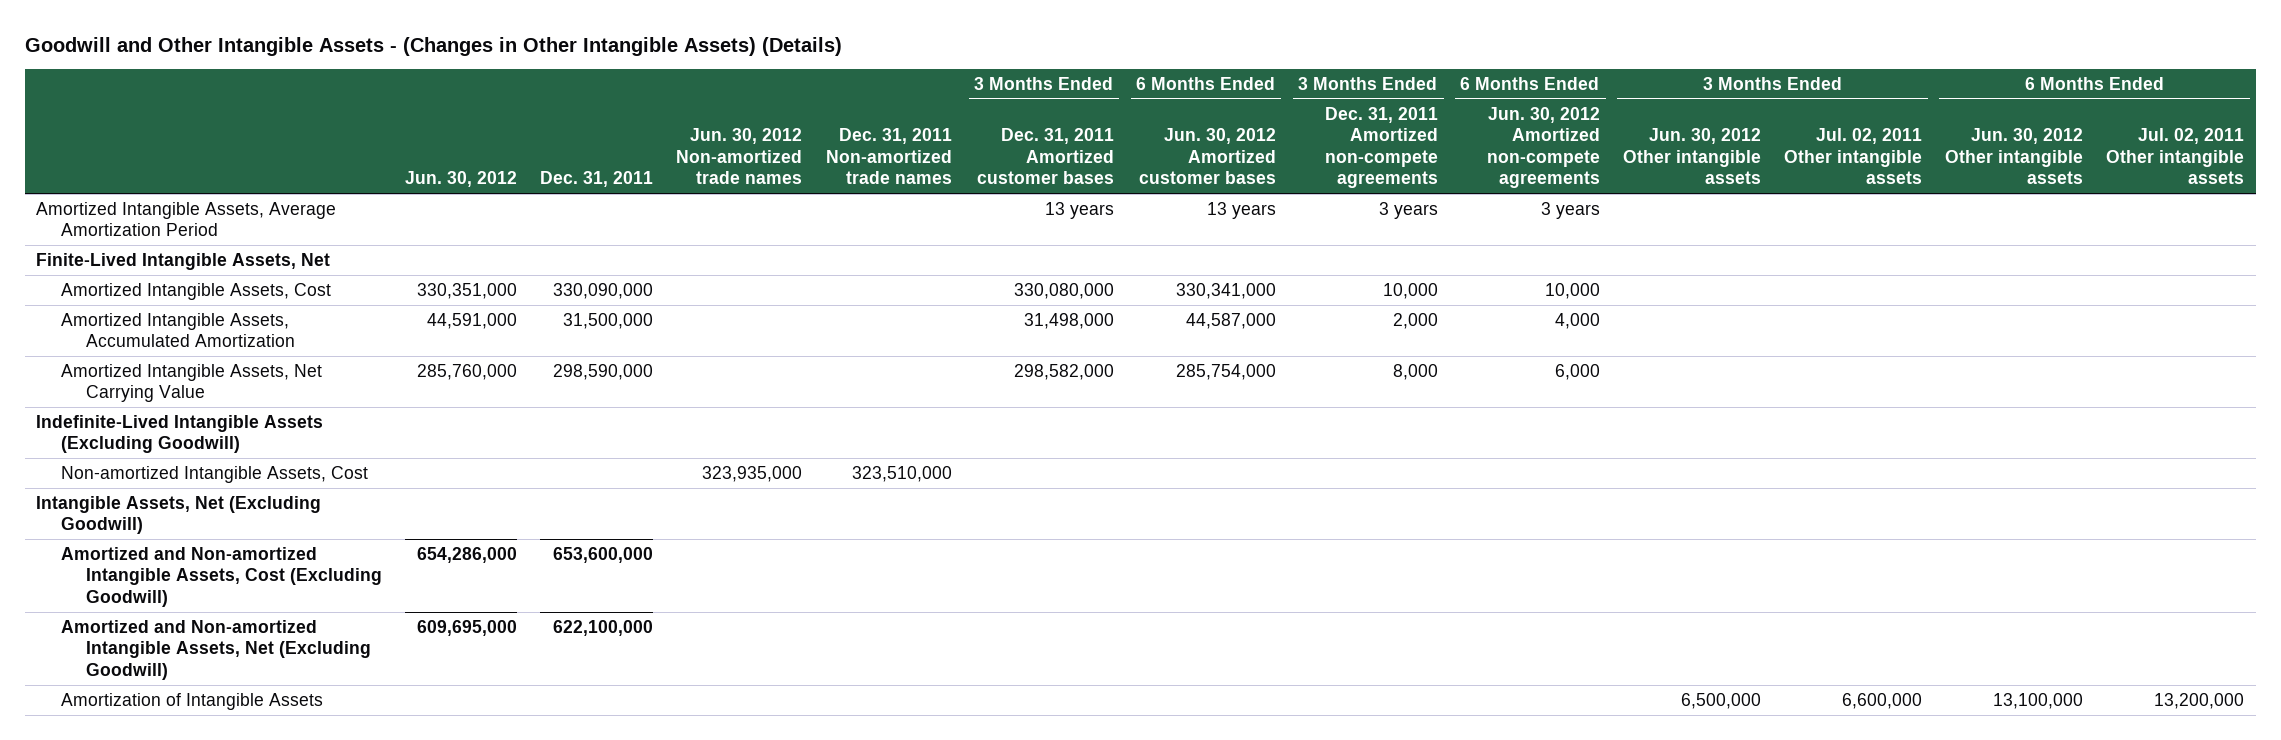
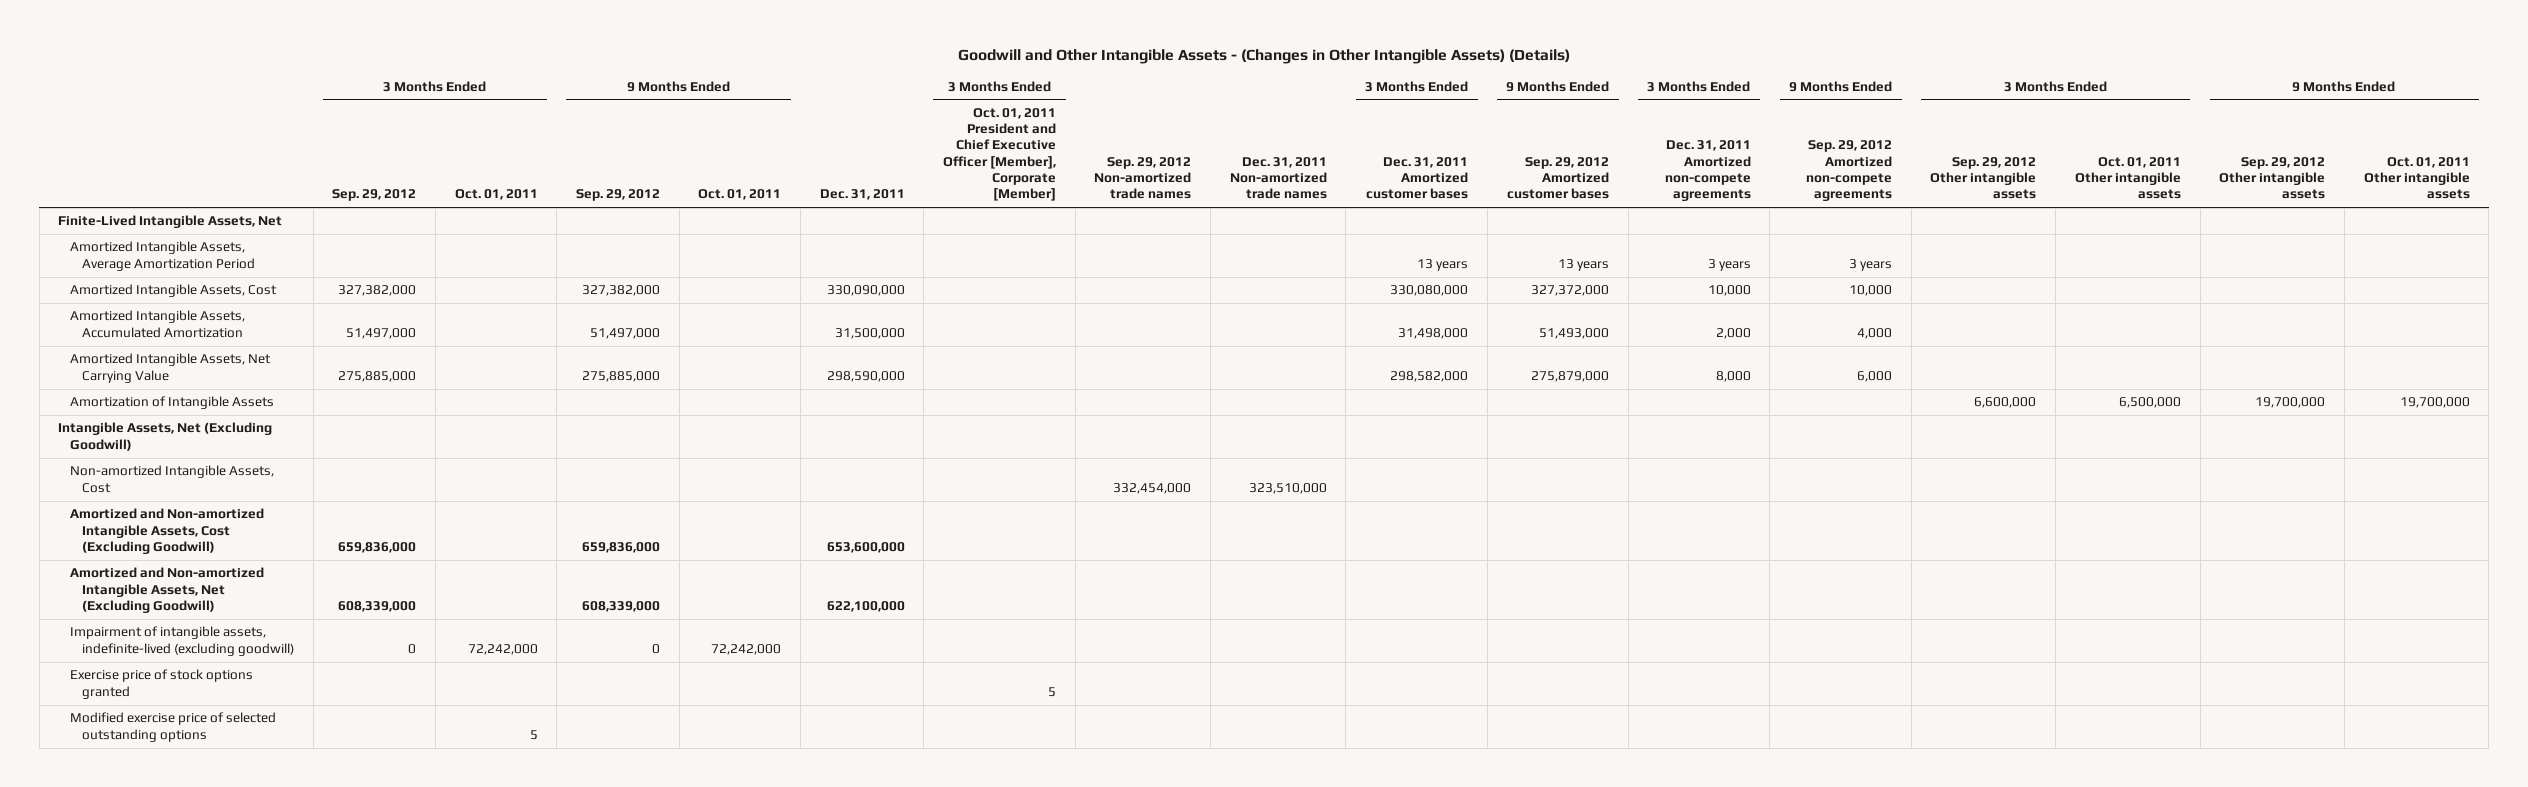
- | Jun. 30, 2012 | Dec. 31, 2011 | Jun. 30, 2012 Non-amortized trade names | Dec. 31, 2011 Non-amortized trade names | 3 Months Ended Dec. 31, 2011 Amortized customer bases | 6 Months Ended Jun. 30, 2012 Amortized customer bases | 3 Months Ended Dec. 31, 2011 Amortized non-compete agreements | 6 Months Ended Jun. 30, 2012 Amortized non-compete agreements | 3 Months Ended Jun. 30, 2012 Other intangible assets | 3 Months Ended Jul. 02, 2011 Other intangible assets | 6 Months Ended Jun. 30, 2012 Other intangible assets | 6 Months Ended Jul. 02, 2011 Other intangible assets
+ | 3 Months Ended Sep. 29, 2012 | 3 Months Ended Oct. 01, 2011 | 9 Months Ended Sep. 29, 2012 | 9 Months Ended Oct. 01, 2011 | Dec. 31, 2011 | 3 Months Ended Oct. 01, 2011 President and Chief Executive Officer [Member], Corporate [Member] | Sep. 29, 2012 Non-amortized trade names | Dec. 31, 2011 Non-amortized trade names | 3 Months Ended Dec. 31, 2011 Amortized customer bases | 9 Months Ended Sep. 29, 2012 Amortized customer bases | 3 Months Ended Dec. 31, 2011 Amortized non-compete agreements | 9 Months Ended Sep. 29, 2012 Amortized non-compete agreements | 3 Months Ended Sep. 29, 2012 Other intangible assets | 3 Months Ended Oct. 01, 2011 Other intangible assets | 9 Months Ended Sep. 29, 2012 Other intangible assets | 9 Months Ended Oct. 01, 2011 Other intangible assets
moved down: Amortized Intangible Assets, Average Amortization Period | | | | | | | | | 13 years | 13 years | 3 years | 3 years | | | |
- Indefinite-Lived Intangible Assets (Excluding Goodwill)
moved up: Amortization of Intangible Assets | | | | | | | | | | | | | 6,600,000 | 6,500,000 | 19,700,000 | 19,700,000
moved down: Non-amortized Intangible Assets, Cost | | | | | | | 332,454,000 | 323,510,000 | | | | | | | |
+ Impairment of intangible assets, indefinite-lived (excluding goodwill) | 0 | 72,242,000 | 0 | 72,242,000 | | | | | | | | | | | |
+ Exercise price of stock options granted | | | | | | 5 | | | | | | | | | |
+ Modified exercise price of selected outstanding options | | 5 | | | | | | | | | | | | | |

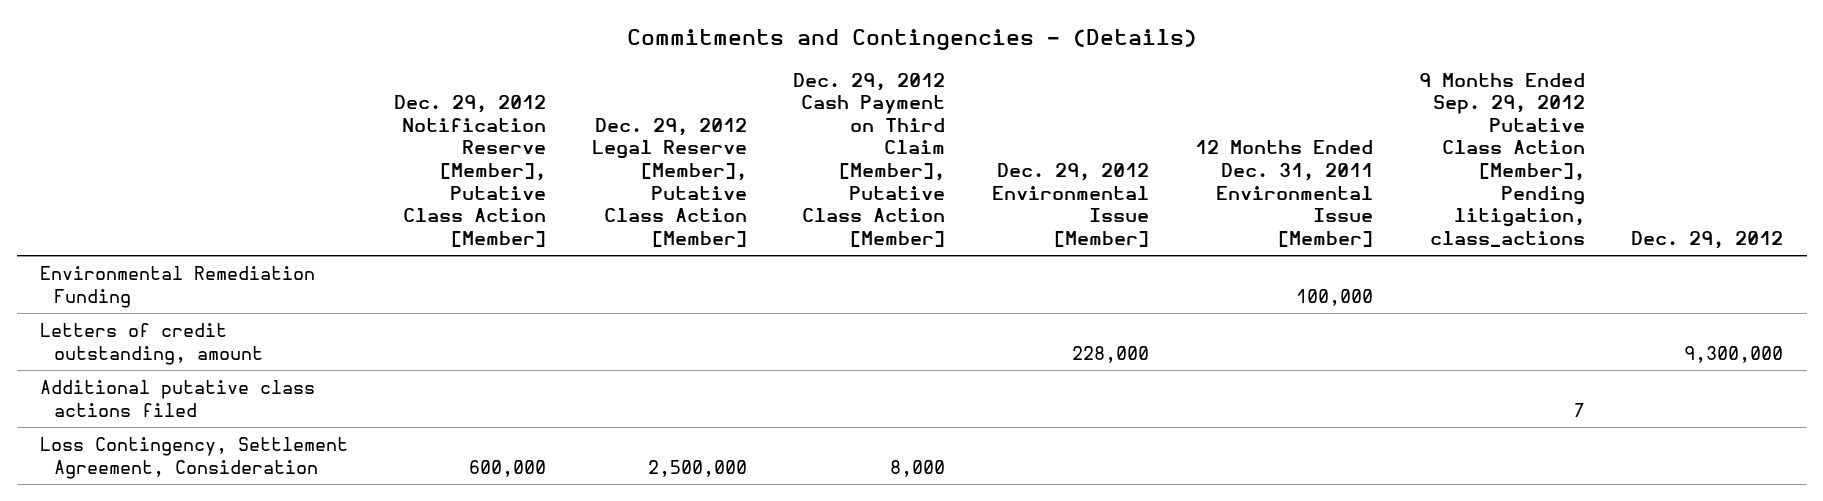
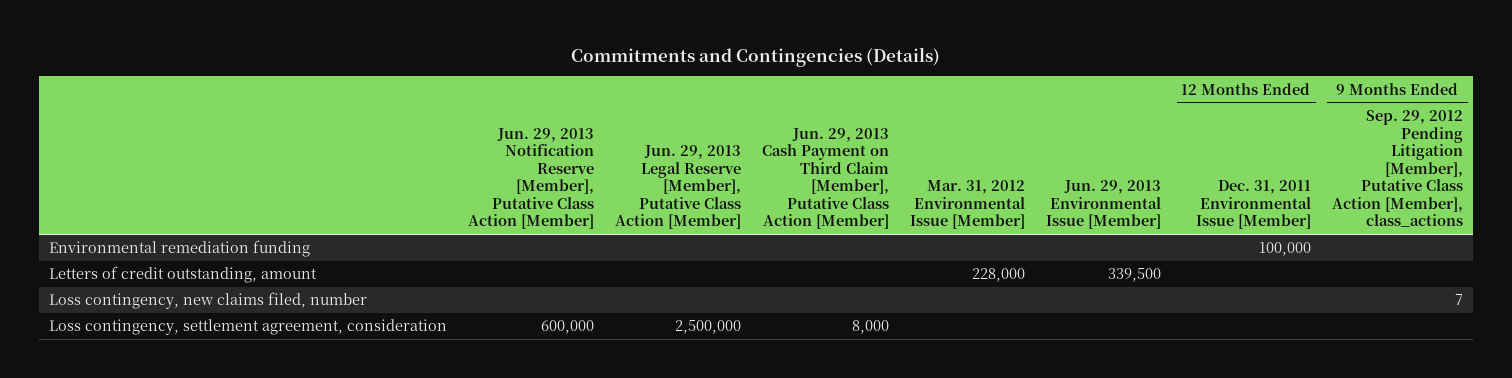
- Commitments and Contingencies - (Details)
+ Commitments and Contingencies (Details)
- | Dec. 29, 2012 Notification Reserve [Member], Putative Class Action [Member] | Dec. 29, 2012 Legal Reserve [Member], Putative Class Action [Member] | Dec. 29, 2012 Cash Payment on Third Claim [Member], Putative Class Action [Member] | Dec. 29, 2012 Environmental Issue [Member] | 12 Months Ended Dec. 31, 2011 Environmental Issue [Member] | 9 Months Ended Sep. 29, 2012 Putative Class Action [Member], Pending litigation, class_actions | Dec. 29, 2012
+ | Jun. 29, 2013 Notification Reserve [Member], Putative Class Action [Member] | Jun. 29, 2013 Legal Reserve [Member], Putative Class Action [Member] | Jun. 29, 2013 Cash Payment on Third Claim [Member], Putative Class Action [Member] | Mar. 31, 2012 Environmental Issue [Member] | Jun. 29, 2013 Environmental Issue [Member] | 12 Months Ended Dec. 31, 2011 Environmental Issue [Member] | 9 Months Ended Sep. 29, 2012 Pending Litigation [Member], Putative Class Action [Member], class_actions
- Environmental Remediation Funding | | | | | 100,000 | |
+ Environmental remediation funding | | | | | | 100,000 |
- Additional putative class actions filed | | | | | | 7 |
- Loss Contingency, Settlement Agreement, Consideration | 600,000 | 2,500,000 | 8,000 | | | |
+ Loss contingency, new claims filed, number | | | | | | | 7
+ Loss contingency, settlement agreement, consideration | 600,000 | 2,500,000 | 8,000 | | | |

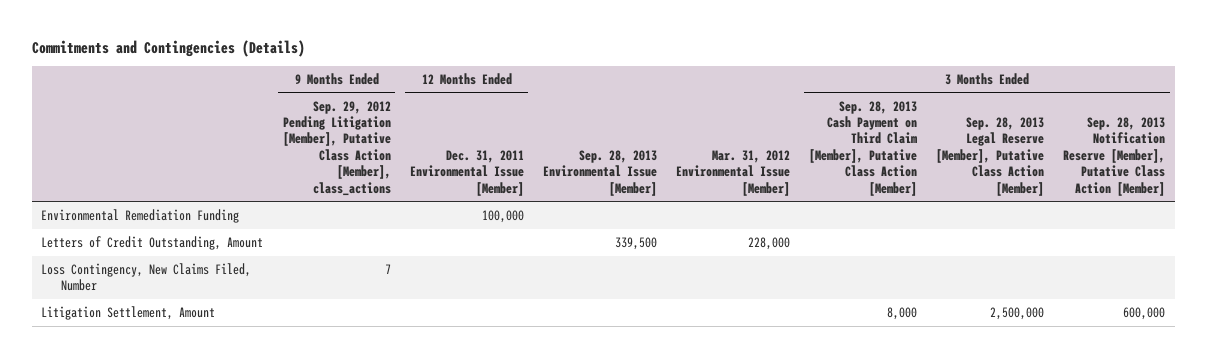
- | Jun. 29, 2013 Notification Reserve [Member], Putative Class Action [Member] | Jun. 29, 2013 Legal Reserve [Member], Putative Class Action [Member] | Jun. 29, 2013 Cash Payment on Third Claim [Member], Putative Class Action [Member] | Mar. 31, 2012 Environmental Issue [Member] | Jun. 29, 2013 Environmental Issue [Member] | 12 Months Ended Dec. 31, 2011 Environmental Issue [Member] | 9 Months Ended Sep. 29, 2012 Pending Litigation [Member], Putative Class Action [Member], class_actions
+ | 9 Months Ended Sep. 29, 2012 Pending Litigation [Member], Putative Class Action [Member], class_actions | 12 Months Ended Dec. 31, 2011 Environmental Issue [Member] | Sep. 28, 2013 Environmental Issue [Member] | Mar. 31, 2012 Environmental Issue [Member] | 3 Months Ended Sep. 28, 2013 Cash Payment on Third Claim [Member], Putative Class Action [Member] | 3 Months Ended Sep. 28, 2013 Legal Reserve [Member], Putative Class Action [Member] | 3 Months Ended Sep. 28, 2013 Notification Reserve [Member], Putative Class Action [Member]
- Environmental remediation funding | | | | | | 100,000 |
- Letters of credit outstanding, amount | | | | 228,000 | 339,500 | |
- Loss contingency, new claims filed, number | | | | | | | 7
- Loss contingency, settlement agreement, consideration | 600,000 | 2,500,000 | 8,000 | | | |
+ Environmental Remediation Funding | | 100,000 | | | | |
+ Letters of Credit Outstanding, Amount | | | 339,500 | 228,000 | | |
+ Loss Contingency, New Claims Filed, Number | 7 | | | | | |
+ Litigation Settlement, Amount | | | | | 8,000 | 2,500,000 | 600,000

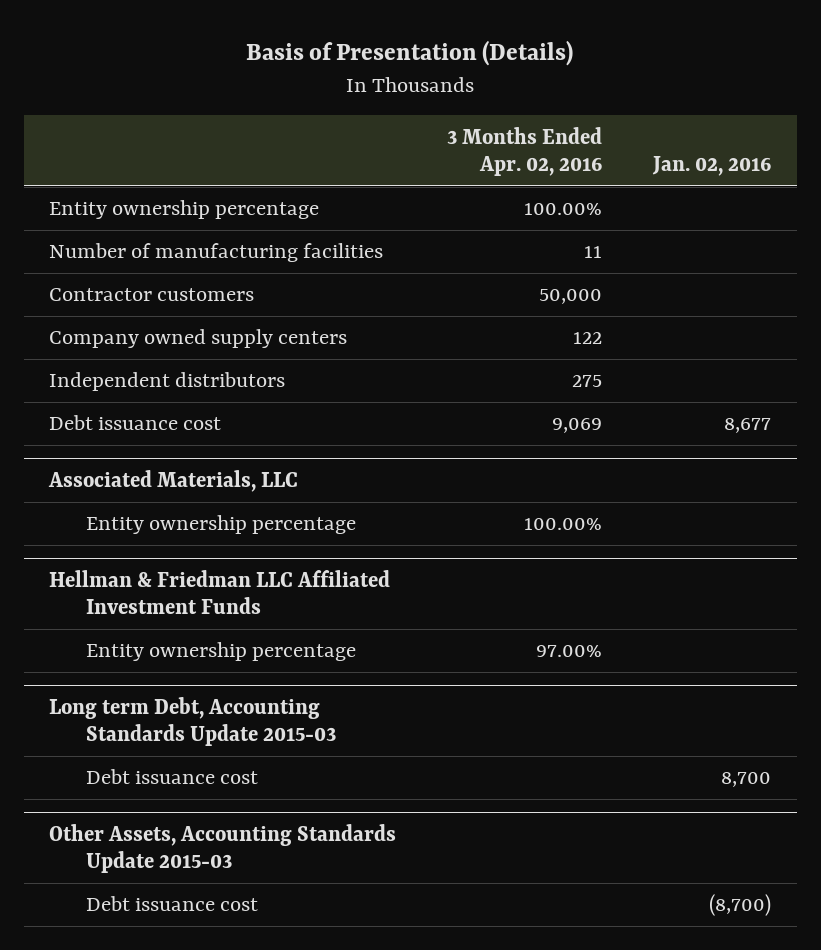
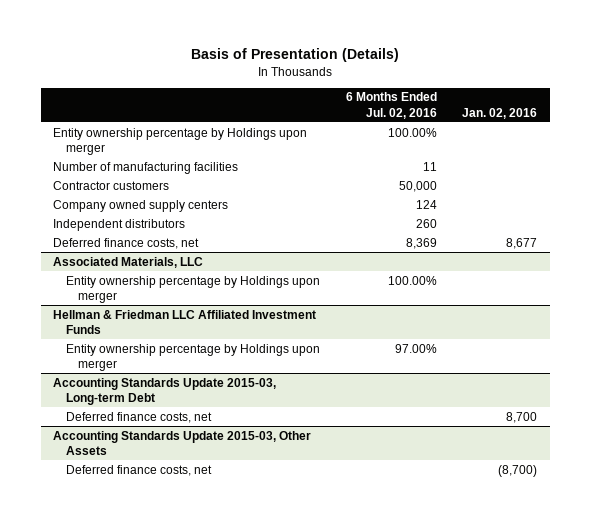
- | 3 Months Ended Apr. 02, 2016 | Jan. 02, 2016
+ | 6 Months Ended Jul. 02, 2016 | Jan. 02, 2016
- Entity ownership percentage | 100.00% |
+ Entity ownership percentage by Holdings upon merger | 100.00% |
- Debt issuance cost | 9,069 | 8,677
+ Deferred finance costs, net | 8,369 | 8,677
@ Associated Materials, LLC
- Entity ownership percentage | 100.00% |
+ Entity ownership percentage by Holdings upon merger | 100.00% |
@ Hellman & Friedman LLC Affiliated Investment Funds
- Entity ownership percentage | 97.00% |
- Long term Debt, Accounting Standards Update 2015-03
- Debt issuance cost | | 8,700
- Other Assets, Accounting Standards Update 2015-03
- Debt issuance cost | | (8,700)
@ Hellman & Friedman LLC Affiliated Investment Funds
+ Entity ownership percentage by Holdings upon merger | 97.00% |
+ Accounting Standards Update 2015-03, Long-term Debt
+ Deferred finance costs, net | | 8,700
+ Accounting Standards Update 2015-03, Other Assets
+ Deferred finance costs, net | | (8,700)

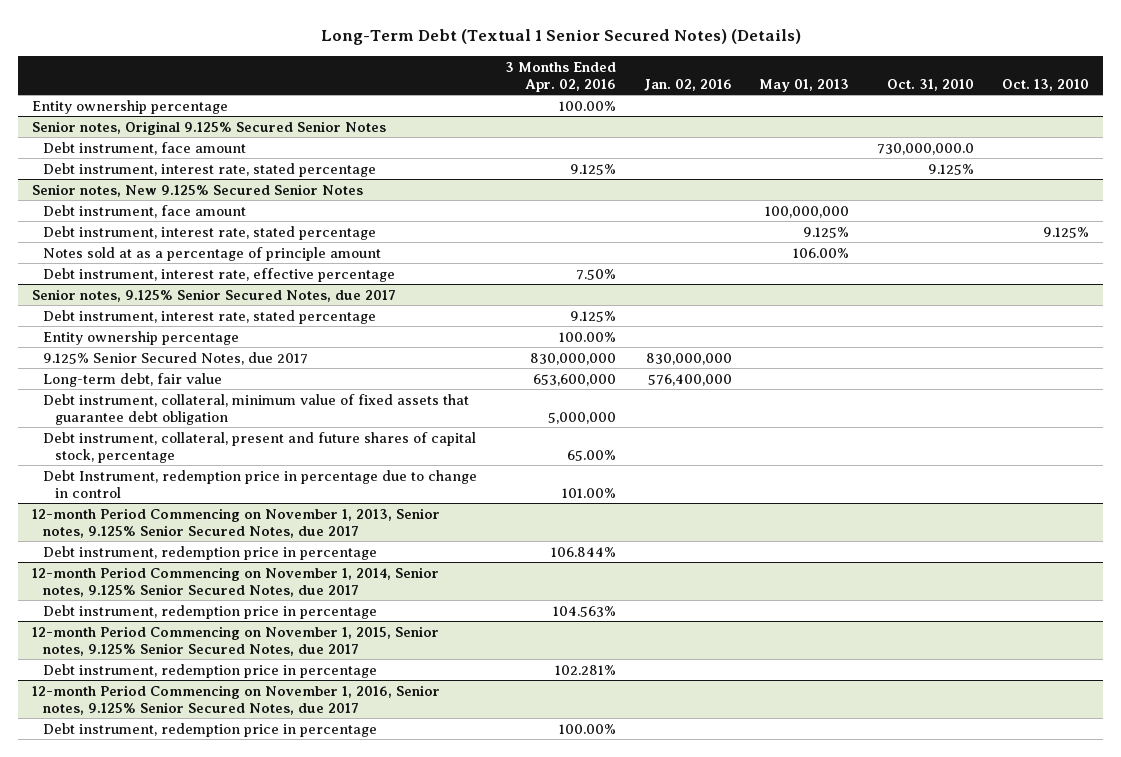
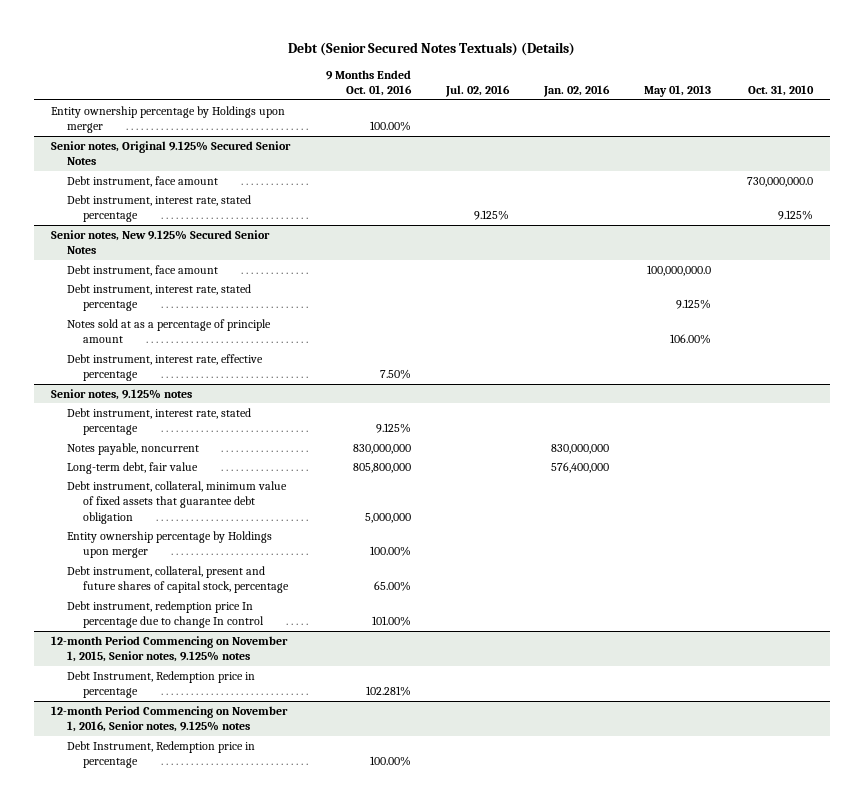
- Long-Term Debt (Textual 1 Senior Secured Notes) (Details)
+ Debt (Senior Secured Notes Textuals) (Details)
- | 3 Months Ended Apr. 02, 2016 | Jan. 02, 2016 | May 01, 2013 | Oct. 31, 2010 | Oct. 13, 2010
+ | 9 Months Ended Oct. 01, 2016 | Jul. 02, 2016 | Jan. 02, 2016 | May 01, 2013 | Oct. 31, 2010
- Entity ownership percentage | 100.00% | | | |
+ Entity ownership percentage by Holdings upon merger | 100.00% | | | |
@ Senior notes, New 9.125% Secured Senior Notes
- Debt instrument, face amount | | | 100,000,000 | |
+ Debt instrument, face amount | | | | 100,000,000.0 |
- Senior notes, 9.125% Senior Secured Notes, due 2017
+ Senior notes, 9.125% notes
- Entity ownership percentage | 100.00% | | | |
- 9.125% Senior Secured Notes, due 2017 | 830,000,000 | 830,000,000 | | |
+ Notes payable, noncurrent | 830,000,000 | | 830,000,000 | |
+ Entity ownership percentage by Holdings upon merger | 100.00% | | | |
- Debt Instrument, redemption price in percentage due to change in control | 101.00% | | | |
- 12-month Period Commencing on November 1, 2013, Senior notes, 9.125% Senior Secured Notes, due 2017
- Debt instrument, redemption price in percentage | 106.844% | | | |
- 12-month Period Commencing on November 1, 2014, Senior notes, 9.125% Senior Secured Notes, due 2017
- Debt instrument, redemption price in percentage | 104.563% | | | |
- 12-month Period Commencing on November 1, 2015, Senior notes, 9.125% Senior Secured Notes, due 2017
- Debt instrument, redemption price in percentage | 102.281% | | | |
- 12-month Period Commencing on November 1, 2016, Senior notes, 9.125% Senior Secured Notes, due 2017
- Debt instrument, redemption price in percentage | 100.00% | | | |
+ Debt instrument, redemption price In percentage due to change In control | 101.00% | | | |
+ 12-month Period Commencing on November 1, 2015, Senior notes, 9.125% notes
+ Debt Instrument, Redemption price in percentage | 102.281% | | | |
+ 12-month Period Commencing on November 1, 2016, Senior notes, 9.125% notes
+ Debt Instrument, Redemption price in percentage | 100.00% | | | |

